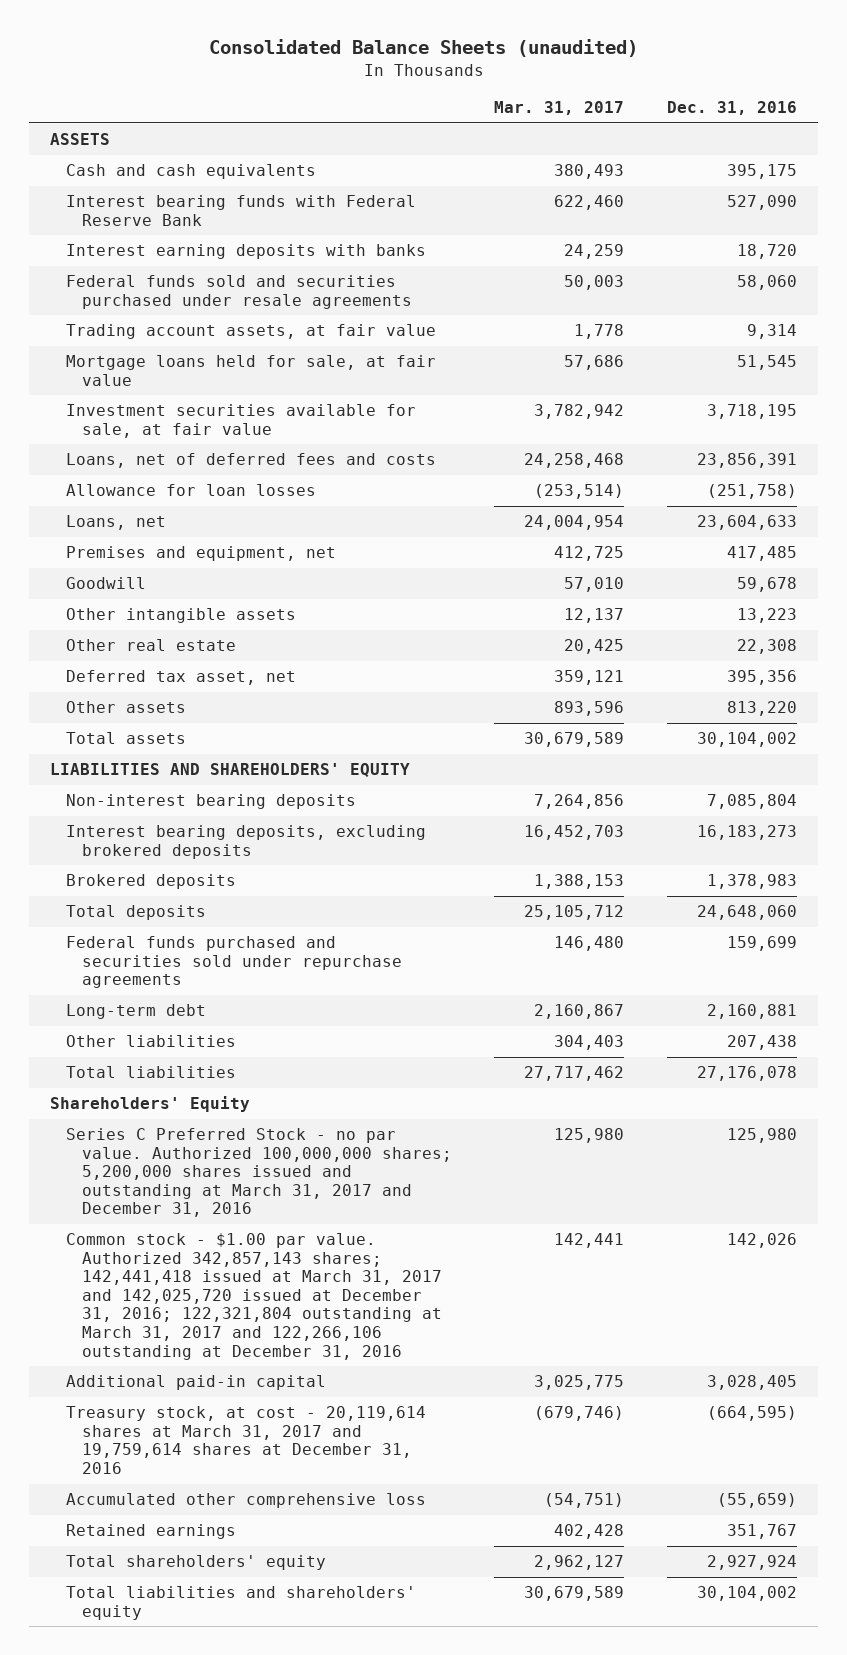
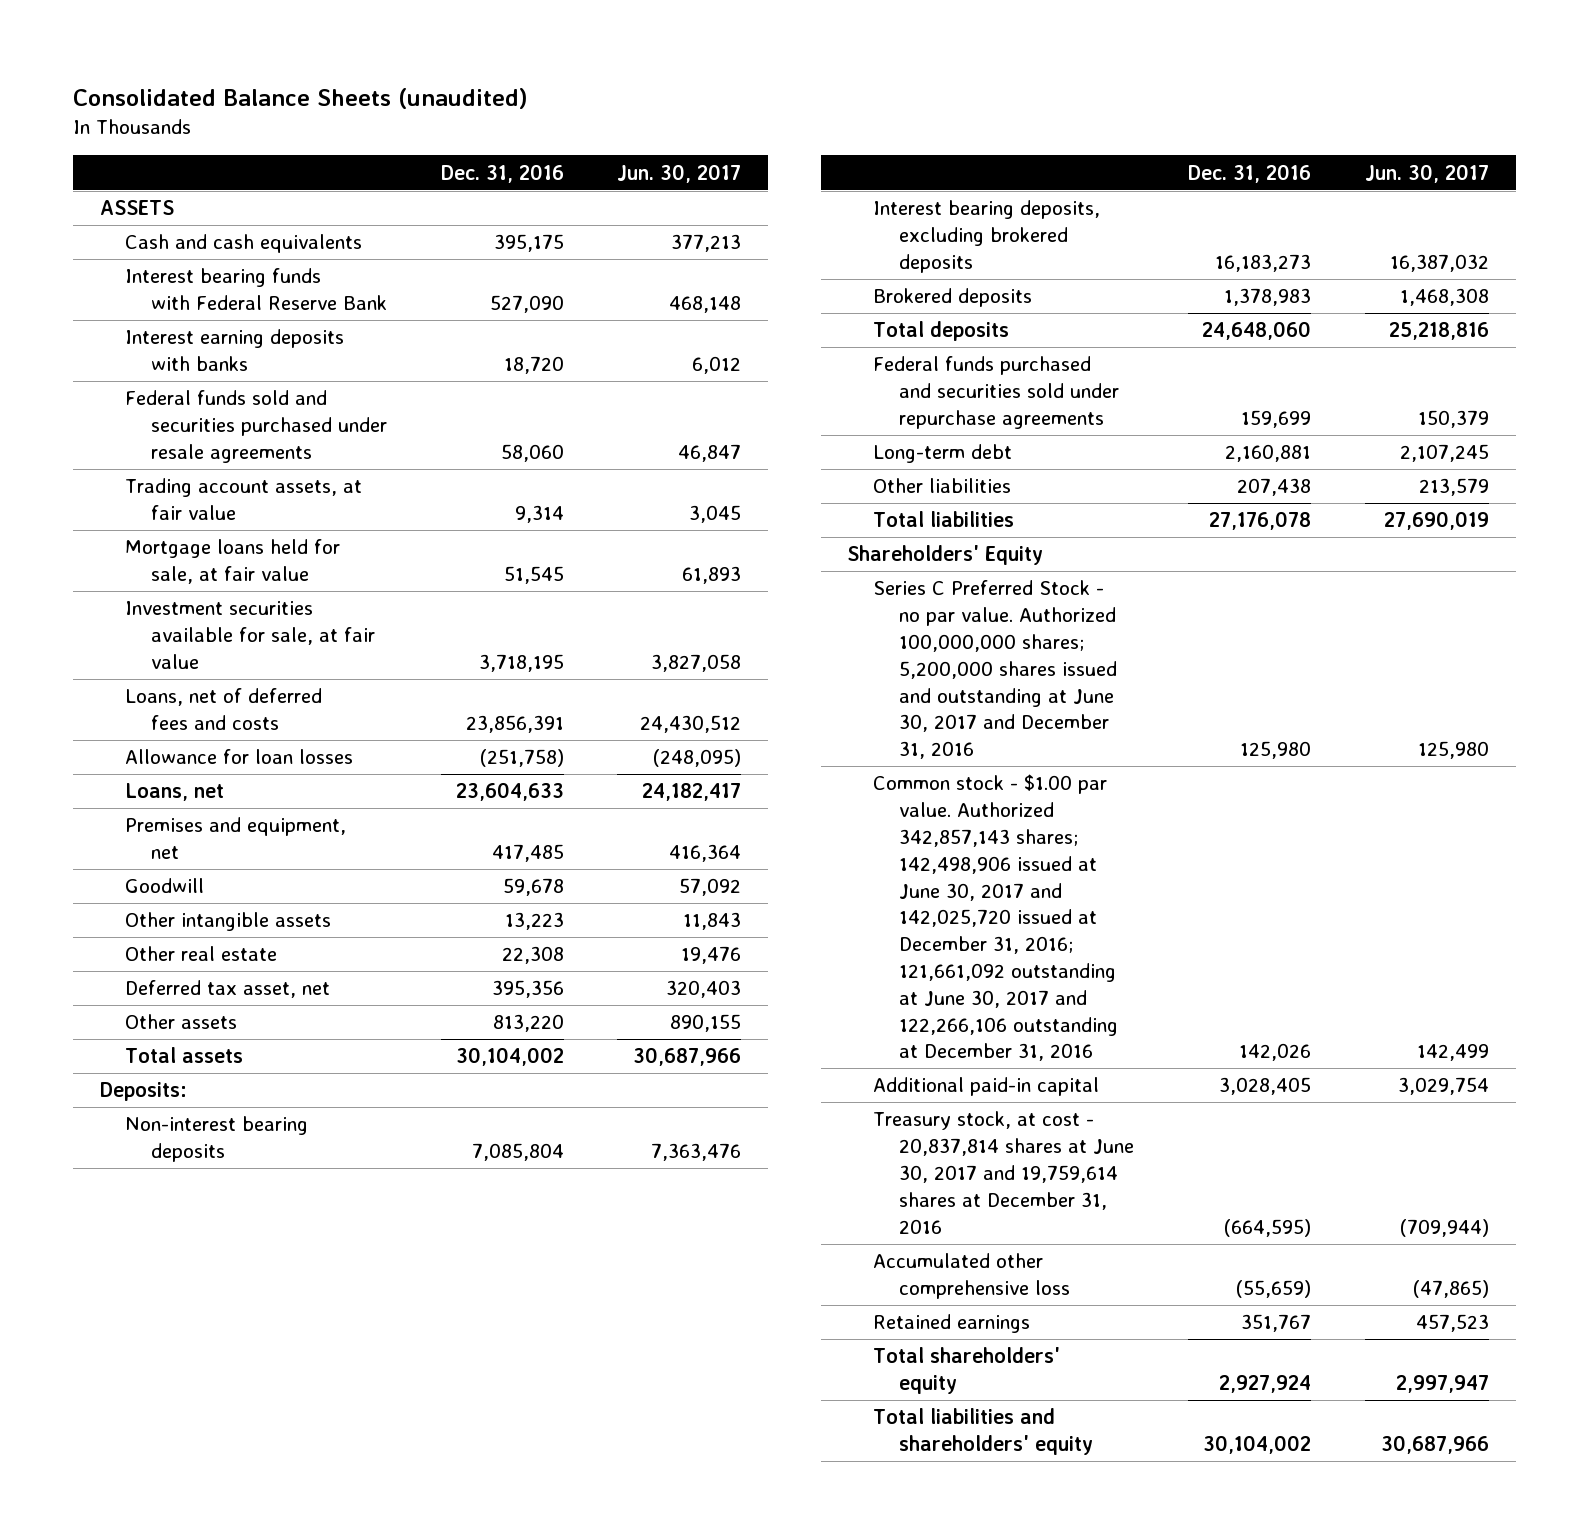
- | Mar. 31, 2017 | Dec. 31, 2016
+ | Dec. 31, 2016 | Jun. 30, 2017
- LIABILITIES AND SHAREHOLDERS' EQUITY
+ Deposits:
- Series C Preferred Stock - no par value. Authorized 100,000,000 shares; 5,200,000 shares issued and outstanding at March 31, 2017 and December 31, 2016 | 125,980 | 125,980
- Common stock - $1.00 par value. Authorized 342,857,143 shares; 142,441,418 issued at March 31, 2017 and 142,025,720 issued at December 31, 2016; 122,321,804 outstanding at March 31, 2017 and 122,266,106 outstanding at December 31, 2016 | 142,441 | 142,026
+ Series C Preferred Stock - no par value. Authorized 100,000,000 shares; 5,200,000 shares issued and outstanding at June 30, 2017 and December 31, 2016 | 125,980 | 125,980
+ Common stock - $1.00 par value. Authorized 342,857,143 shares; 142,498,906 issued at June 30, 2017 and 142,025,720 issued at December 31, 2016; 121,661,092 outstanding at June 30, 2017 and 122,266,106 outstanding at December 31, 2016 | 142,026 | 142,499
- Treasury stock, at cost - 20,119,614 shares at March 31, 2017 and 19,759,614 shares at December 31, 2016 | (679,746) | (664,595)
+ Treasury stock, at cost - 20,837,814 shares at June 30, 2017 and 19,759,614 shares at December 31, 2016 | (664,595) | (709,944)

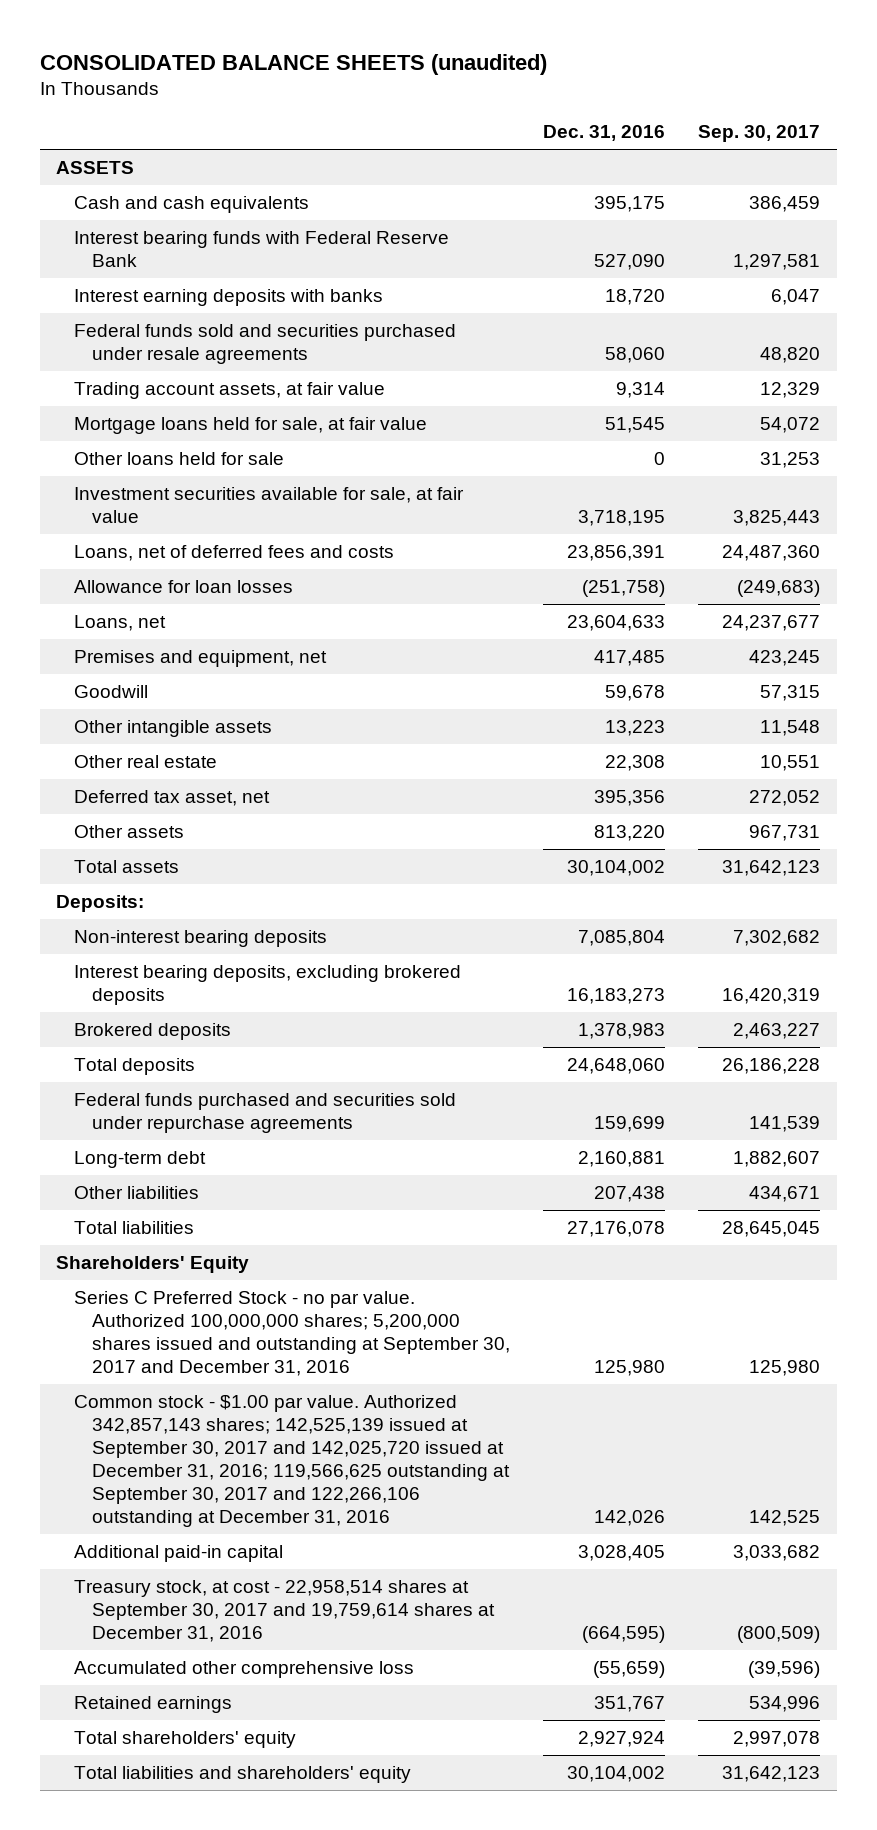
- Consolidated Balance Sheets (unaudited)
+ CONSOLIDATED BALANCE SHEETS (unaudited)
- | Dec. 31, 2016 | Jun. 30, 2017
+ | Dec. 31, 2016 | Sep. 30, 2017
+ Other loans held for sale | 0 | 31,253
- Series C Preferred Stock - no par value. Authorized 100,000,000 shares; 5,200,000 shares issued and outstanding at June 30, 2017 and December 31, 2016 | 125,980 | 125,980
- Common stock - $1.00 par value. Authorized 342,857,143 shares; 142,498,906 issued at June 30, 2017 and 142,025,720 issued at December 31, 2016; 121,661,092 outstanding at June 30, 2017 and 122,266,106 outstanding at December 31, 2016 | 142,026 | 142,499
+ Series C Preferred Stock - no par value. Authorized 100,000,000 shares; 5,200,000 shares issued and outstanding at September 30, 2017 and December 31, 2016 | 125,980 | 125,980
+ Common stock - $1.00 par value. Authorized 342,857,143 shares; 142,525,139 issued at September 30, 2017 and 142,025,720 issued at December 31, 2016; 119,566,625 outstanding at September 30, 2017 and 122,266,106 outstanding at December 31, 2016 | 142,026 | 142,525
- Treasury stock, at cost - 20,837,814 shares at June 30, 2017 and 19,759,614 shares at December 31, 2016 | (664,595) | (709,944)
+ Treasury stock, at cost - 22,958,514 shares at September 30, 2017 and 19,759,614 shares at December 31, 2016 | (664,595) | (800,509)

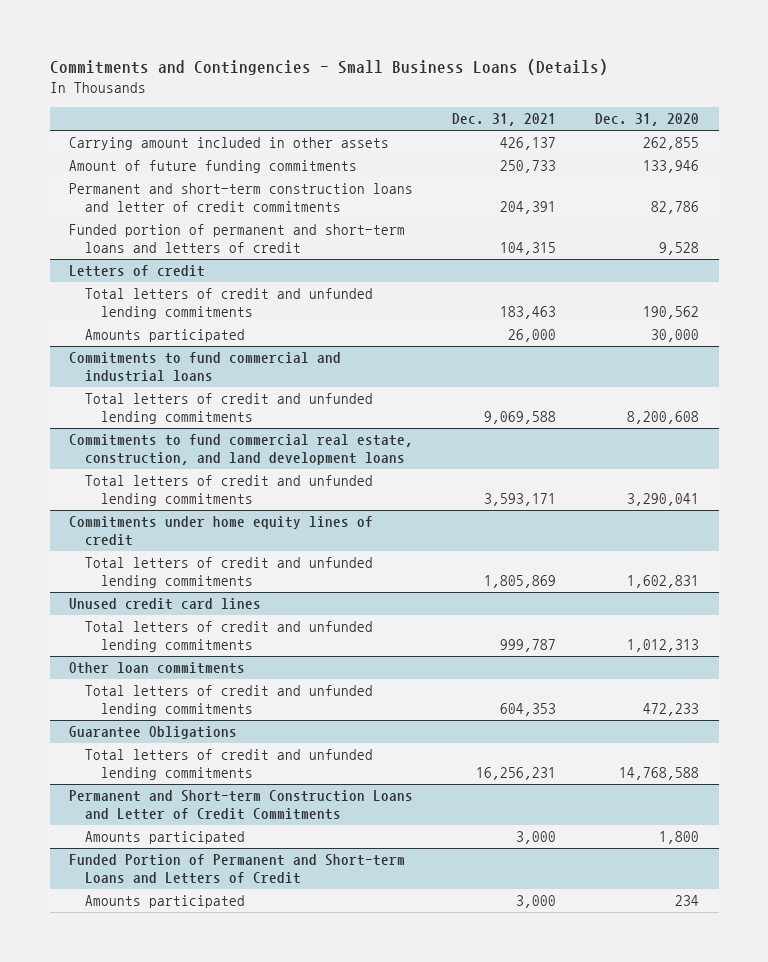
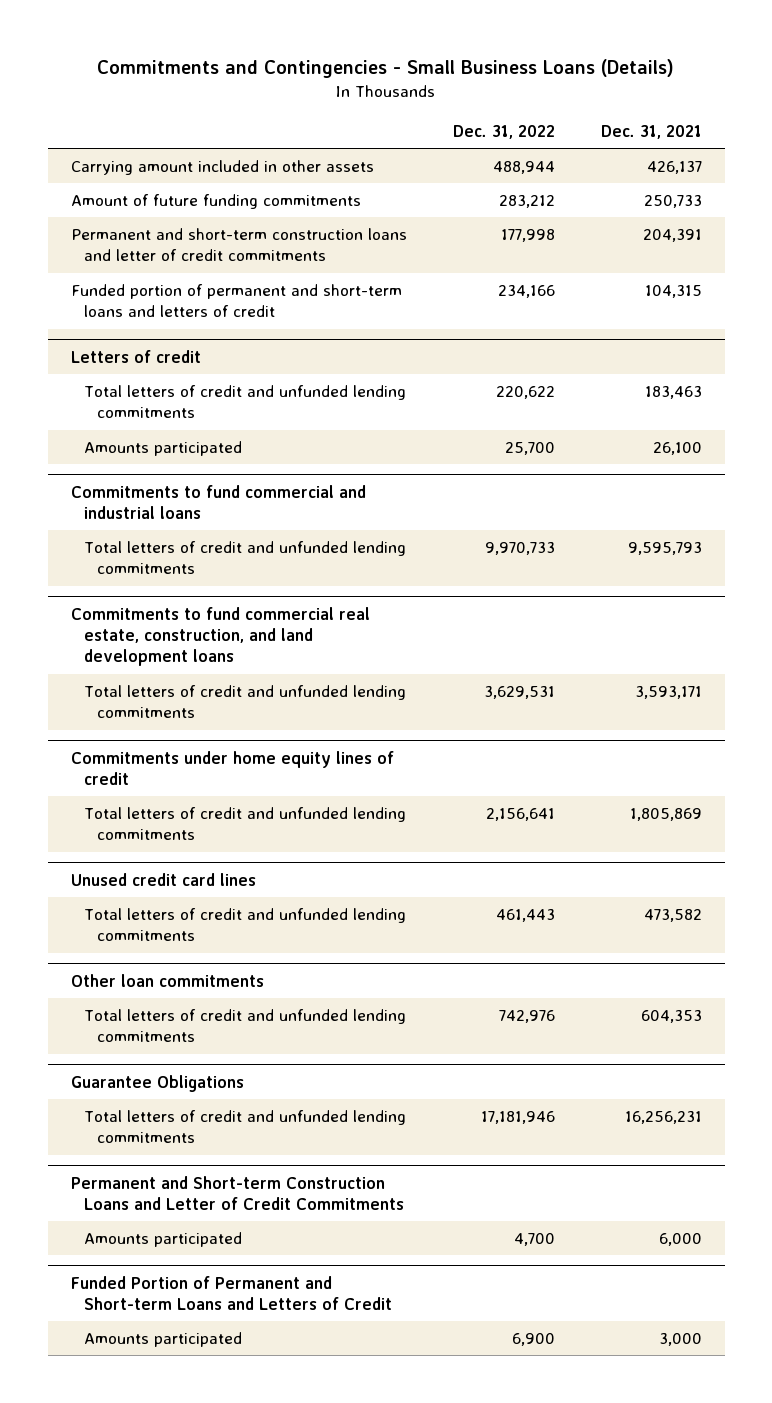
- | Dec. 31, 2021 | Dec. 31, 2020
+ | Dec. 31, 2022 | Dec. 31, 2021
@ Letters of credit
- Amounts participated | 26,000 | 30,000
+ Amounts participated | 25,700 | 26,100
@ Commitments to fund commercial and industrial loans
- Total letters of credit and unfunded lending commitments | 9,069,588 | 8,200,608
+ Total letters of credit and unfunded lending commitments | 9,970,733 | 9,595,793
@ Unused credit card lines
- Total letters of credit and unfunded lending commitments | 999,787 | 1,012,313
+ Total letters of credit and unfunded lending commitments | 461,443 | 473,582
@ Permanent and Short-term Construction Loans and Letter of Credit Commitments
- Amounts participated | 3,000 | 1,800
+ Amounts participated | 4,700 | 6,000

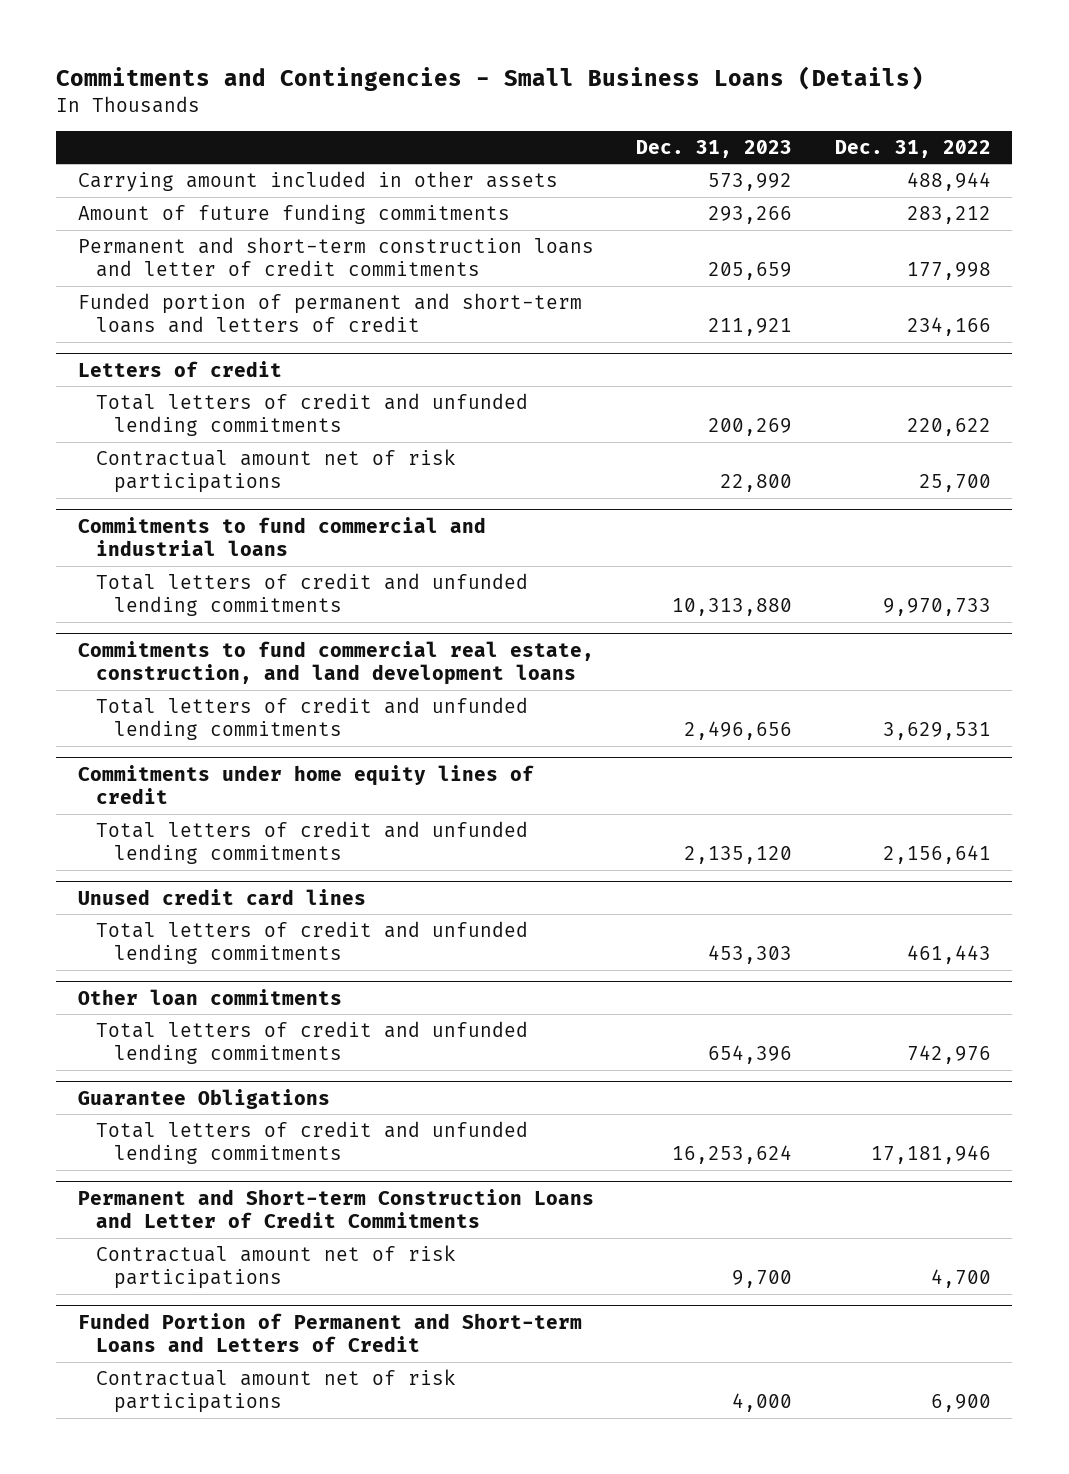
- | Dec. 31, 2022 | Dec. 31, 2021
+ | Dec. 31, 2023 | Dec. 31, 2022
@ Letters of credit
- Amounts participated | 25,700 | 26,100
+ Contractual amount net of risk participations | 22,800 | 25,700
@ Permanent and Short-term Construction Loans and Letter of Credit Commitments
- Amounts participated | 4,700 | 6,000
+ Contractual amount net of risk participations | 9,700 | 4,700
@ Funded Portion of Permanent and Short-term Loans and Letters of Credit
- Amounts participated | 6,900 | 3,000
+ Contractual amount net of risk participations | 4,000 | 6,900

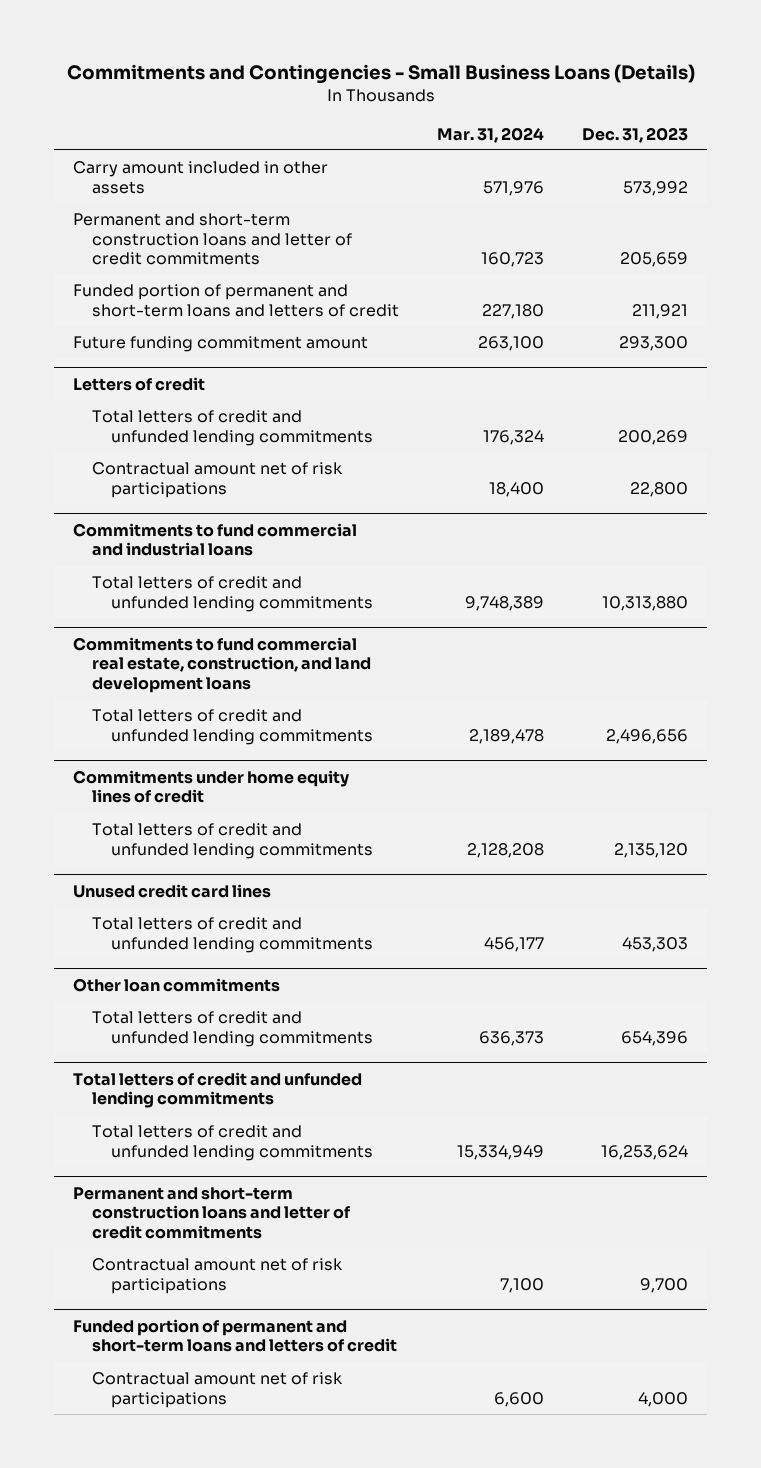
- | Dec. 31, 2023 | Dec. 31, 2022
+ | Mar. 31, 2024 | Dec. 31, 2023
- Carrying amount included in other assets | 573,992 | 488,944
- Amount of future funding commitments | 293,266 | 283,212
+ Carry amount included in other assets | 571,976 | 573,992
+ Future funding commitment amount | 263,100 | 293,300
- Guarantee Obligations
+ Total letters of credit and unfunded lending commitments
- Permanent and Short-term Construction Loans and Letter of Credit Commitments
+ Permanent and short-term construction loans and letter of credit commitments
- Funded Portion of Permanent and Short-term Loans and Letters of Credit
+ Funded portion of permanent and short-term loans and letters of credit

